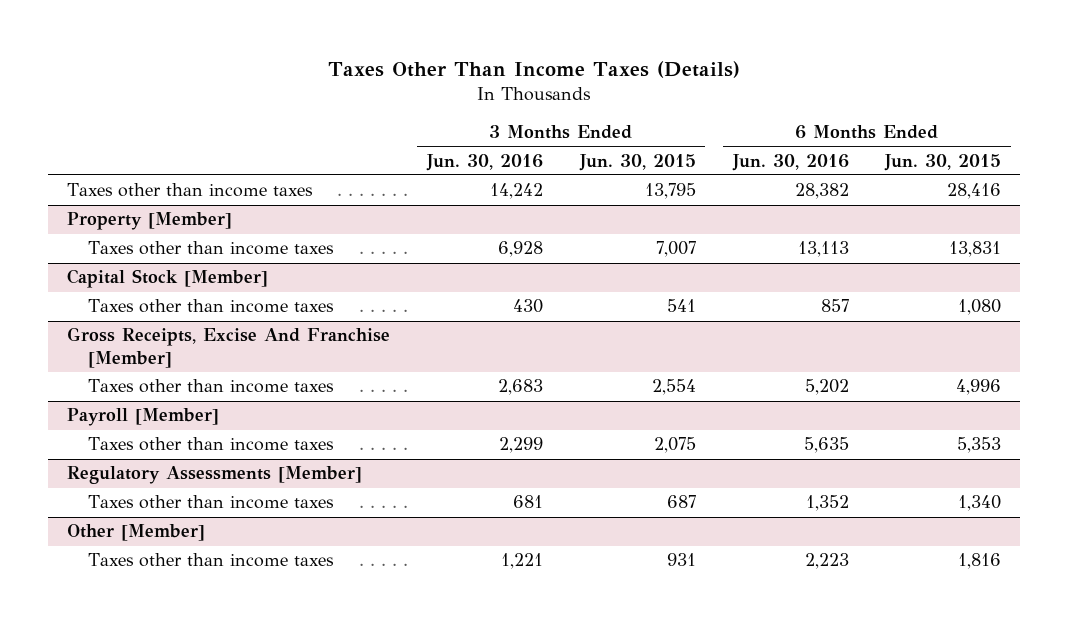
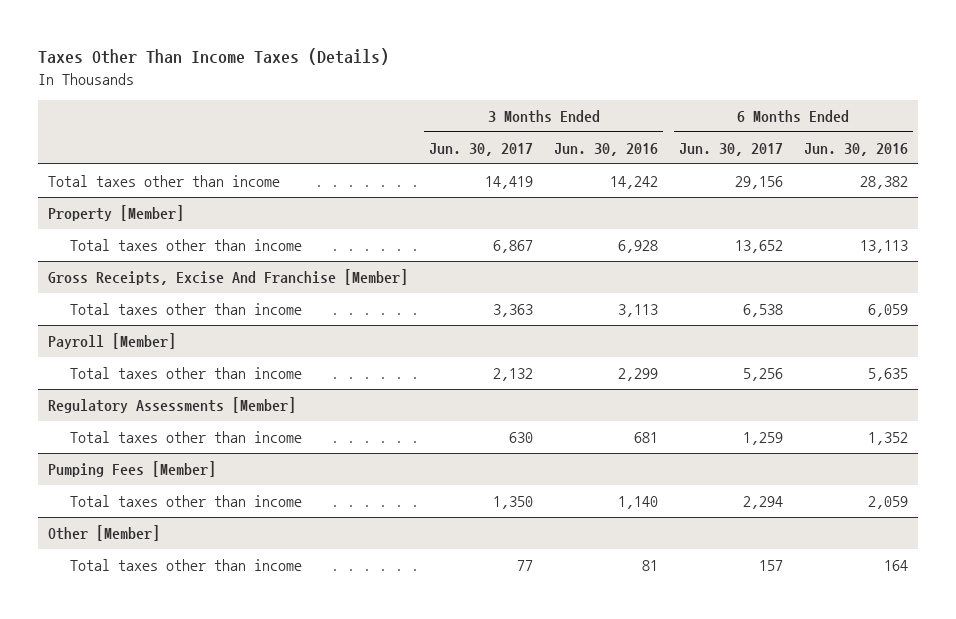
- | 3 Months Ended Jun. 30, 2016 | 3 Months Ended Jun. 30, 2015 | 6 Months Ended Jun. 30, 2016 | 6 Months Ended Jun. 30, 2015
+ | 3 Months Ended Jun. 30, 2017 | 3 Months Ended Jun. 30, 2016 | 6 Months Ended Jun. 30, 2017 | 6 Months Ended Jun. 30, 2016
- Taxes other than income taxes | 14,242 | 13,795 | 28,382 | 28,416
+ Total taxes other than income | 14,419 | 14,242 | 29,156 | 28,382
@ Property [Member]
- Taxes other than income taxes | 6,928 | 7,007 | 13,113 | 13,831
- Capital Stock [Member]
- Taxes other than income taxes | 430 | 541 | 857 | 1,080
@ Property [Member]
+ Total taxes other than income | 6,867 | 6,928 | 13,652 | 13,113
@ Gross Receipts, Excise And Franchise [Member]
- Taxes other than income taxes | 2,683 | 2,554 | 5,202 | 4,996
+ Total taxes other than income | 3,363 | 3,113 | 6,538 | 6,059
@ Payroll [Member]
- Taxes other than income taxes | 2,299 | 2,075 | 5,635 | 5,353
+ Total taxes other than income | 2,132 | 2,299 | 5,256 | 5,635
@ Regulatory Assessments [Member]
- Taxes other than income taxes | 681 | 687 | 1,352 | 1,340
+ Total taxes other than income | 630 | 681 | 1,259 | 1,352
+ Pumping Fees [Member]
+ Total taxes other than income | 1,350 | 1,140 | 2,294 | 2,059
@ Other [Member]
- Taxes other than income taxes | 1,221 | 931 | 2,223 | 1,816
+ Total taxes other than income | 77 | 81 | 157 | 164

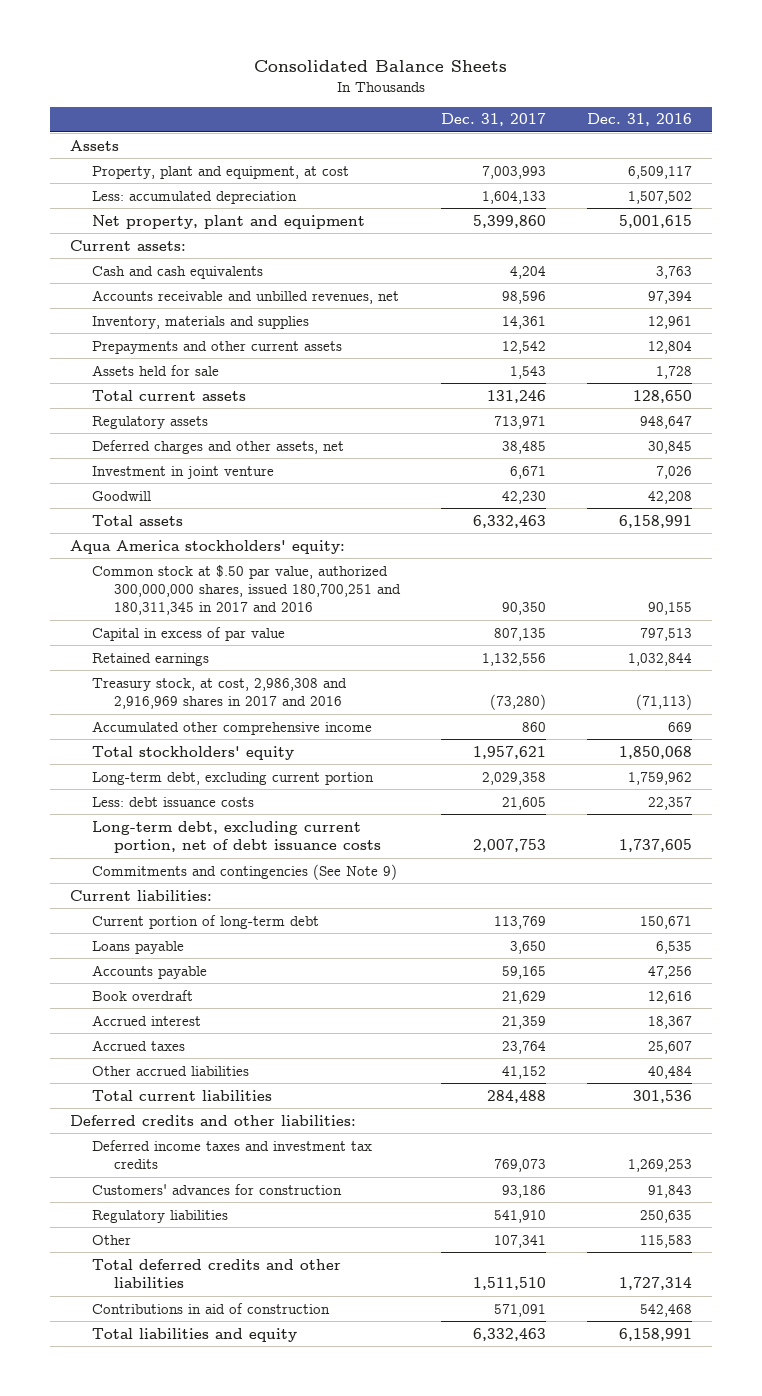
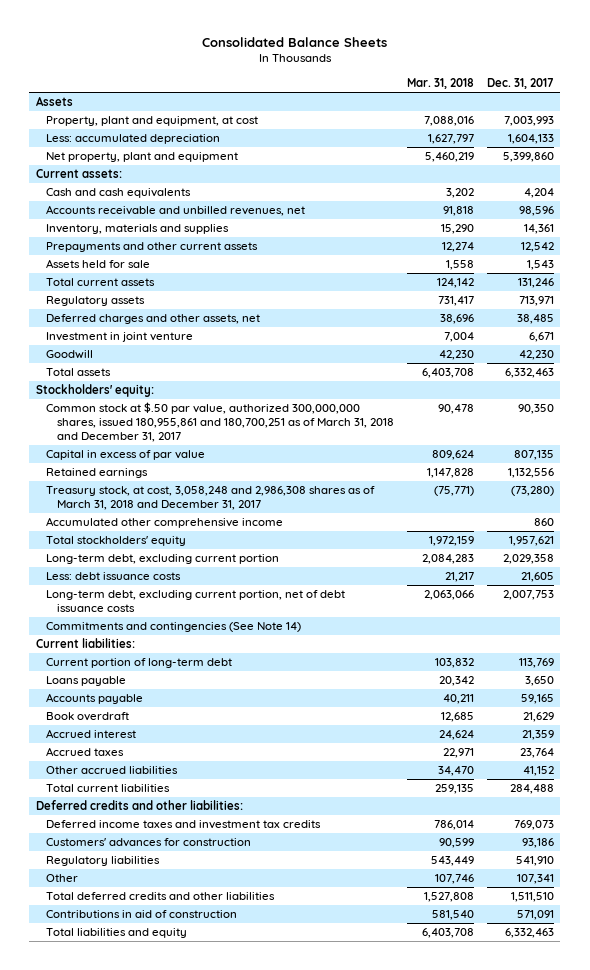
- | Dec. 31, 2017 | Dec. 31, 2016
+ | Mar. 31, 2018 | Dec. 31, 2017
- Aqua America stockholders' equity:
- Common stock at $.50 par value, authorized 300,000,000 shares, issued 180,700,251 and 180,311,345 in 2017 and 2016 | 90,350 | 90,155
+ Stockholders' equity:
+ Common stock at $.50 par value, authorized 300,000,000 shares, issued 180,955,861 and 180,700,251 as of March 31, 2018 and December 31, 2017 | 90,478 | 90,350
- Treasury stock, at cost, 2,986,308 and 2,916,969 shares in 2017 and 2016 | (73,280) | (71,113)
+ Treasury stock, at cost, 3,058,248 and 2,986,308 shares as of March 31, 2018 and December 31, 2017 | (75,771) | (73,280)
- Commitments and contingencies (See Note 9)
+ Commitments and contingencies (See Note 14)

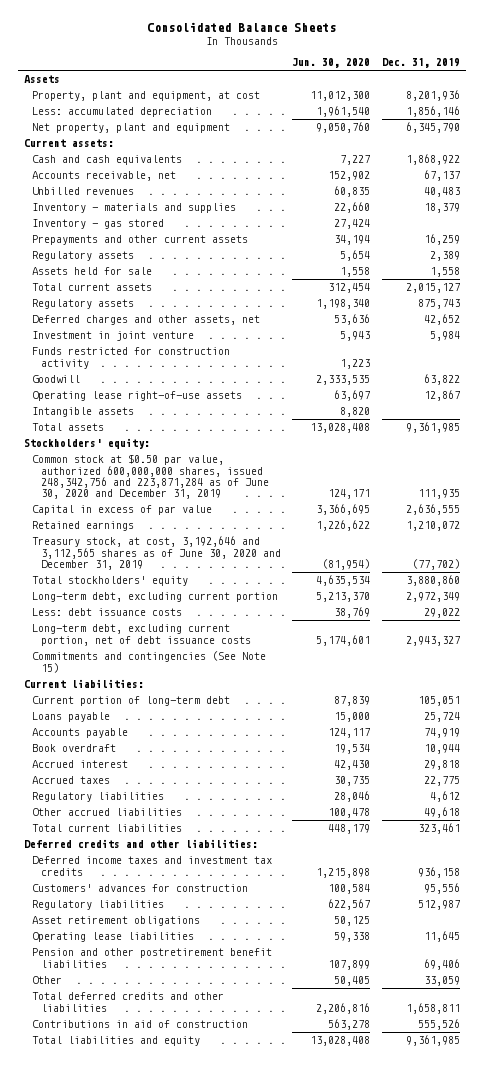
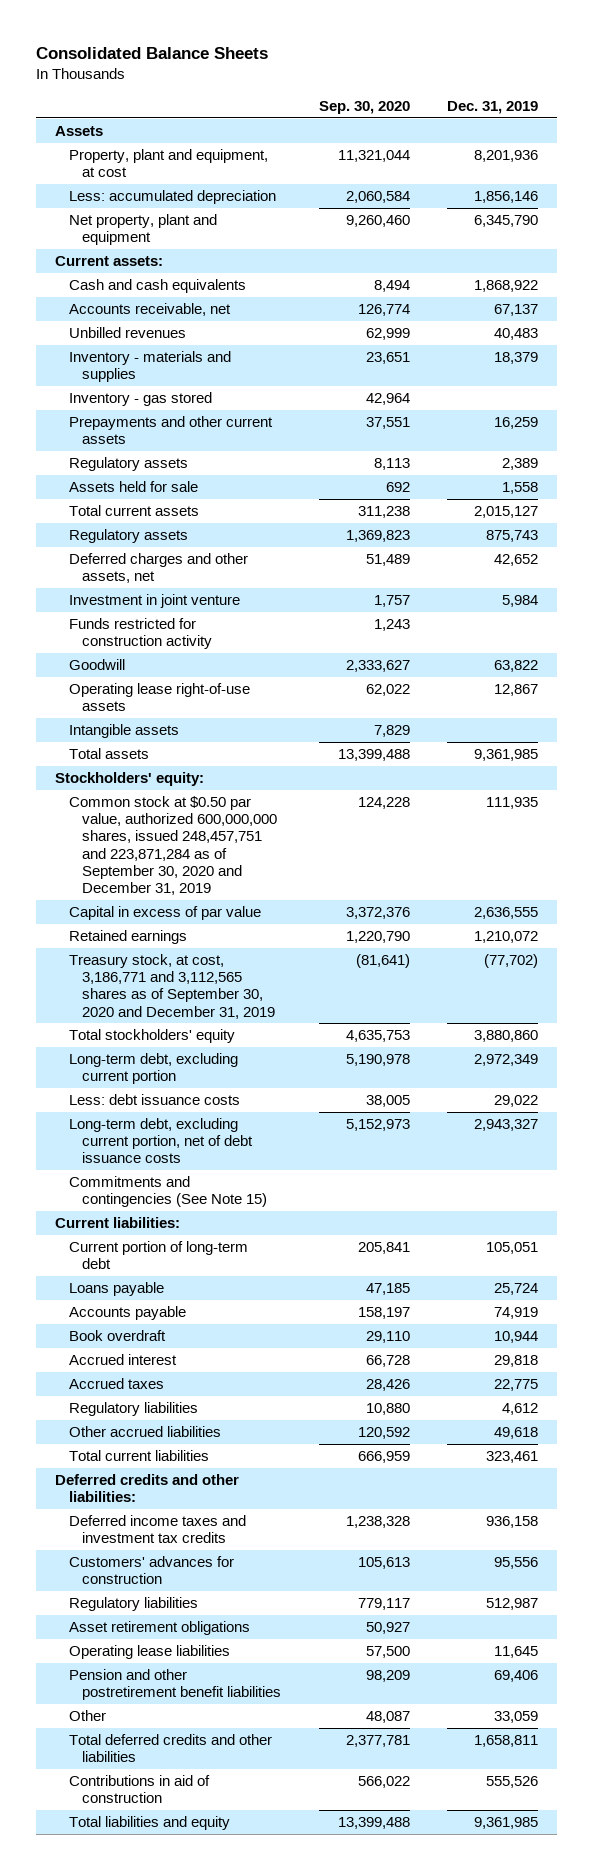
- | Jun. 30, 2020 | Dec. 31, 2019
+ | Sep. 30, 2020 | Dec. 31, 2019
- Common stock at $0.50 par value, authorized 600,000,000 shares, issued 248,342,756 and 223,871,284 as of June 30, 2020 and December 31, 2019 | 124,171 | 111,935
+ Common stock at $0.50 par value, authorized 600,000,000 shares, issued 248,457,751 and 223,871,284 as of September 30, 2020 and December 31, 2019 | 124,228 | 111,935
- Treasury stock, at cost, 3,192,646 and 3,112,565 shares as of June 30, 2020 and December 31, 2019 | (81,954) | (77,702)
+ Treasury stock, at cost, 3,186,771 and 3,112,565 shares as of September 30, 2020 and December 31, 2019 | (81,641) | (77,702)

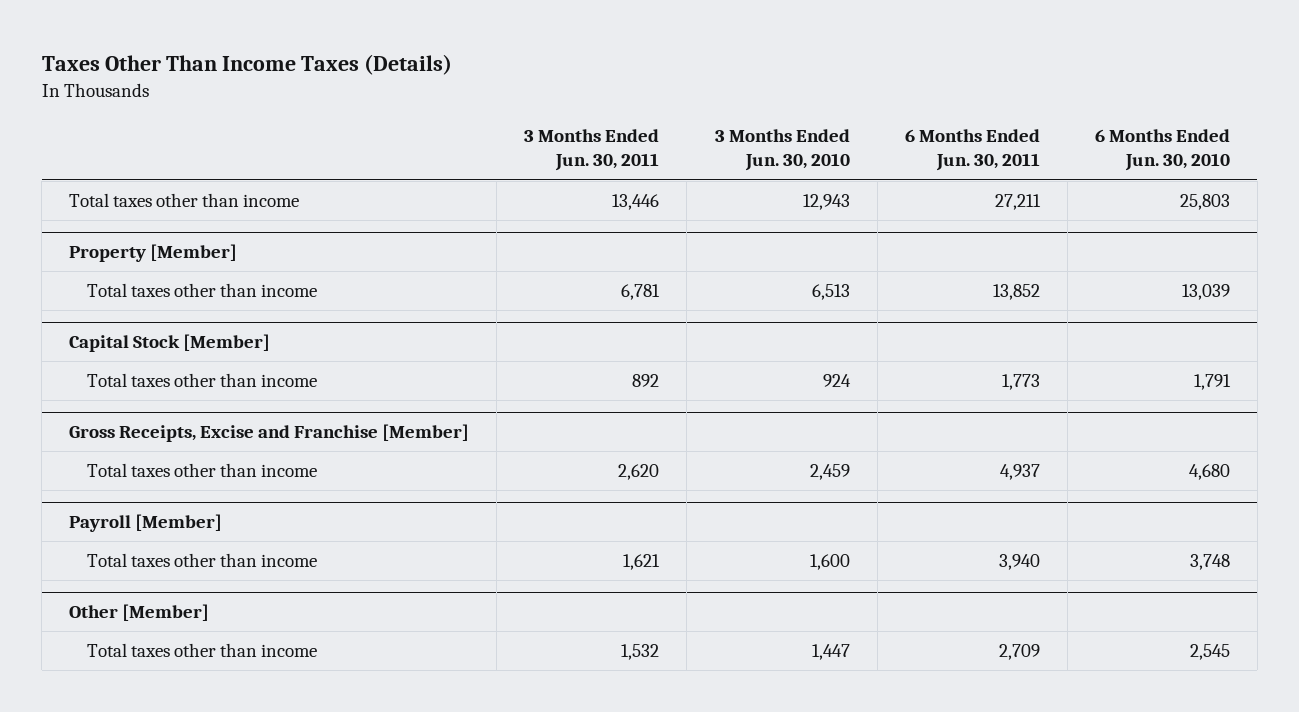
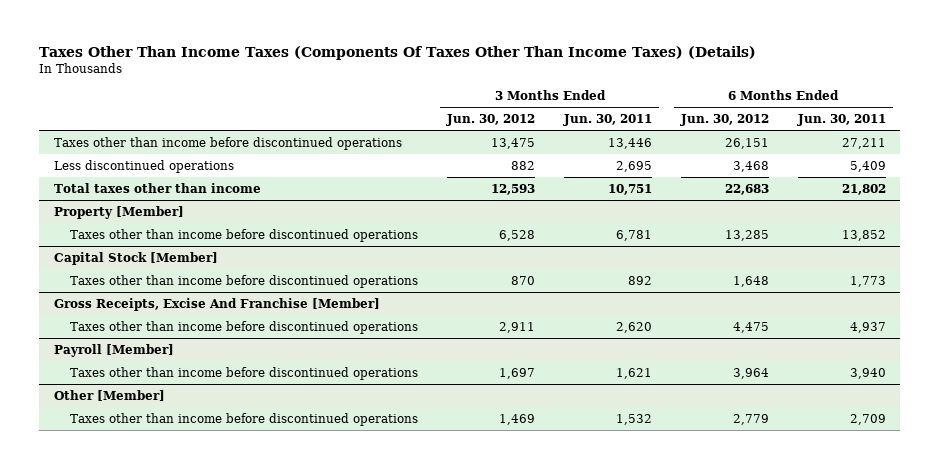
- Taxes Other Than Income Taxes (Details)
+ Taxes Other Than Income Taxes (Components Of Taxes Other Than Income Taxes) (Details)
- | 3 Months Ended Jun. 30, 2011 | 3 Months Ended Jun. 30, 2010 | 6 Months Ended Jun. 30, 2011 | 6 Months Ended Jun. 30, 2010
+ | 3 Months Ended Jun. 30, 2012 | 3 Months Ended Jun. 30, 2011 | 6 Months Ended Jun. 30, 2012 | 6 Months Ended Jun. 30, 2011
- Total taxes other than income | 13,446 | 12,943 | 27,211 | 25,803
+ Taxes other than income before discontinued operations | 13,475 | 13,446 | 26,151 | 27,211
+ Less discontinued operations | 882 | 2,695 | 3,468 | 5,409
+ Total taxes other than income | 12,593 | 10,751 | 22,683 | 21,802
@ Property [Member]
- Total taxes other than income | 6,781 | 6,513 | 13,852 | 13,039
+ Taxes other than income before discontinued operations | 6,528 | 6,781 | 13,285 | 13,852
@ Capital Stock [Member]
- Total taxes other than income | 892 | 924 | 1,773 | 1,791
- Gross Receipts, Excise and Franchise [Member]
- Total taxes other than income | 2,620 | 2,459 | 4,937 | 4,680
@ Capital Stock [Member]
+ Taxes other than income before discontinued operations | 870 | 892 | 1,648 | 1,773
+ Gross Receipts, Excise And Franchise [Member]
+ Taxes other than income before discontinued operations | 2,911 | 2,620 | 4,475 | 4,937
@ Payroll [Member]
- Total taxes other than income | 1,621 | 1,600 | 3,940 | 3,748
+ Taxes other than income before discontinued operations | 1,697 | 1,621 | 3,964 | 3,940
@ Other [Member]
- Total taxes other than income | 1,532 | 1,447 | 2,709 | 2,545
+ Taxes other than income before discontinued operations | 1,469 | 1,532 | 2,779 | 2,709

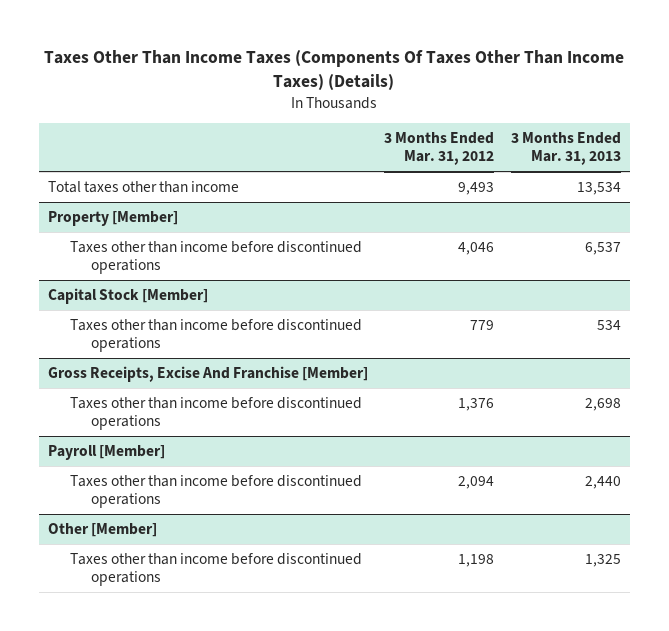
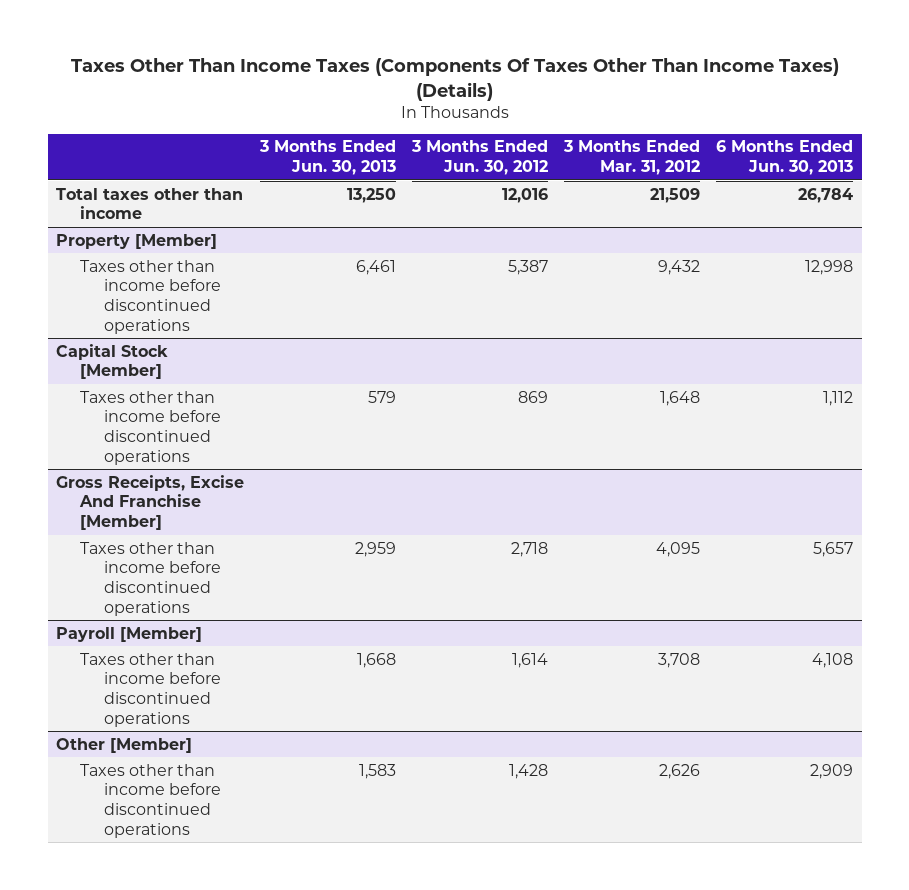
- | 3 Months Ended Mar. 31, 2012 | 3 Months Ended Mar. 31, 2013
+ | 3 Months Ended Jun. 30, 2013 | 3 Months Ended Jun. 30, 2012 | 3 Months Ended Mar. 31, 2012 | 6 Months Ended Jun. 30, 2013
- Total taxes other than income | 9,493 | 13,534
+ Total taxes other than income | 13,250 | 12,016 | 21,509 | 26,784
@ Property [Member]
- Taxes other than income before discontinued operations | 4,046 | 6,537
+ Taxes other than income before discontinued operations | 6,461 | 5,387 | 9,432 | 12,998
@ Capital Stock [Member]
- Taxes other than income before discontinued operations | 779 | 534
+ Taxes other than income before discontinued operations | 579 | 869 | 1,648 | 1,112
@ Gross Receipts, Excise And Franchise [Member]
- Taxes other than income before discontinued operations | 1,376 | 2,698
+ Taxes other than income before discontinued operations | 2,959 | 2,718 | 4,095 | 5,657
@ Payroll [Member]
- Taxes other than income before discontinued operations | 2,094 | 2,440
+ Taxes other than income before discontinued operations | 1,668 | 1,614 | 3,708 | 4,108
@ Other [Member]
- Taxes other than income before discontinued operations | 1,198 | 1,325
+ Taxes other than income before discontinued operations | 1,583 | 1,428 | 2,626 | 2,909

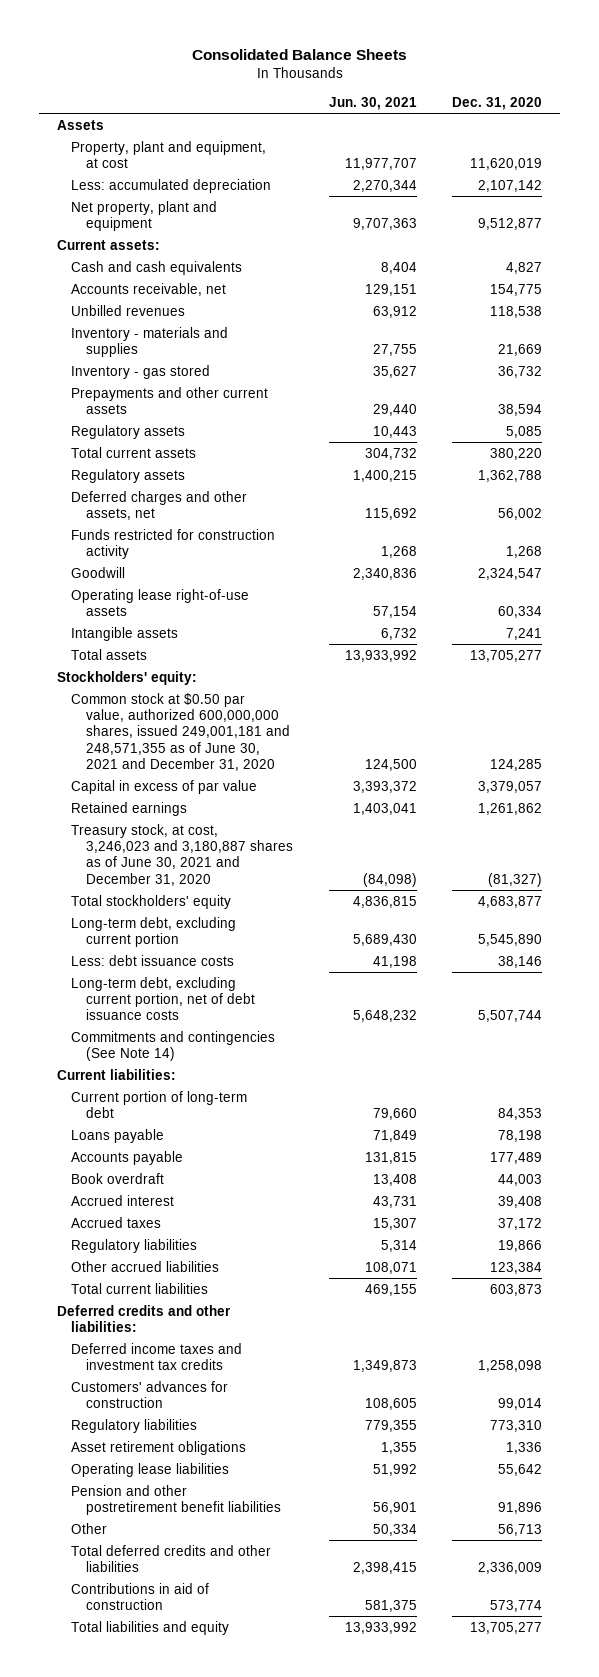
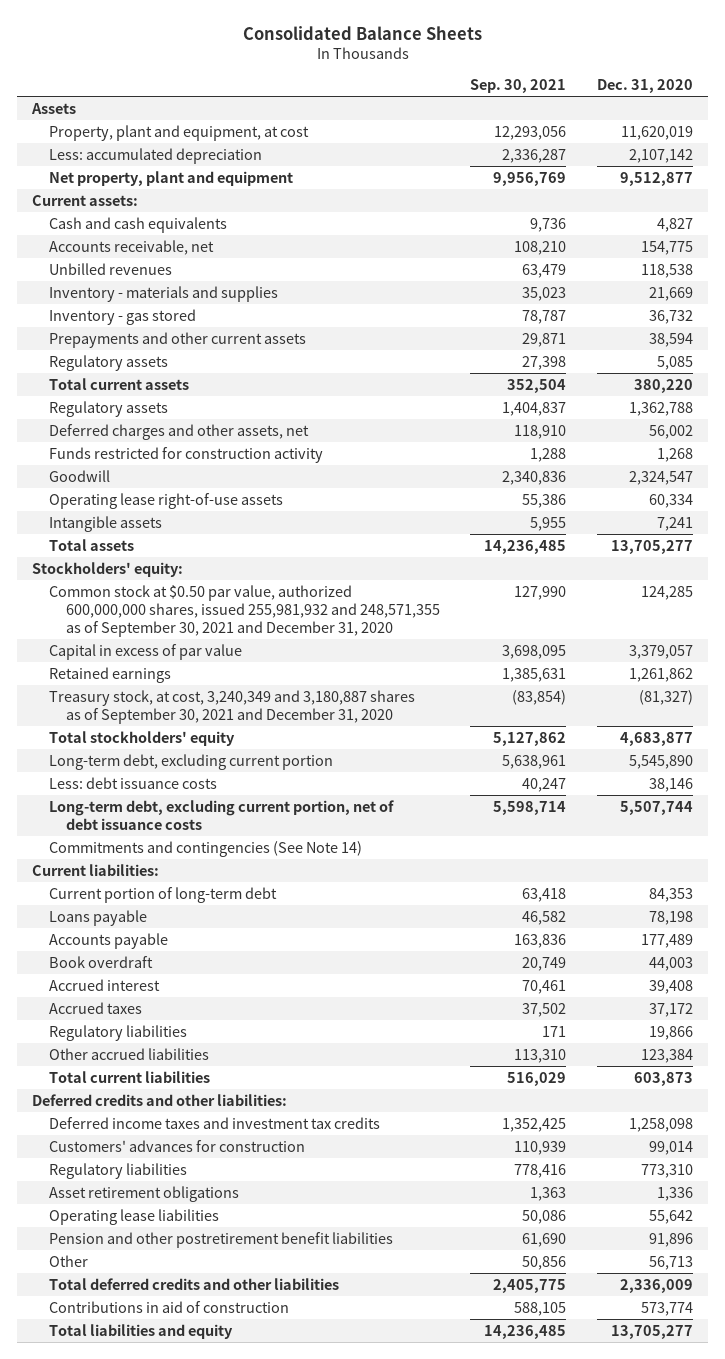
- | Jun. 30, 2021 | Dec. 31, 2020
+ | Sep. 30, 2021 | Dec. 31, 2020
- Common stock at $0.50 par value, authorized 600,000,000 shares, issued 249,001,181 and 248,571,355 as of June 30, 2021 and December 31, 2020 | 124,500 | 124,285
+ Common stock at $0.50 par value, authorized 600,000,000 shares, issued 255,981,932 and 248,571,355 as of September 30, 2021 and December 31, 2020 | 127,990 | 124,285
- Treasury stock, at cost, 3,246,023 and 3,180,887 shares as of June 30, 2021 and December 31, 2020 | (84,098) | (81,327)
+ Treasury stock, at cost, 3,240,349 and 3,180,887 shares as of September 30, 2021 and December 31, 2020 | (83,854) | (81,327)

